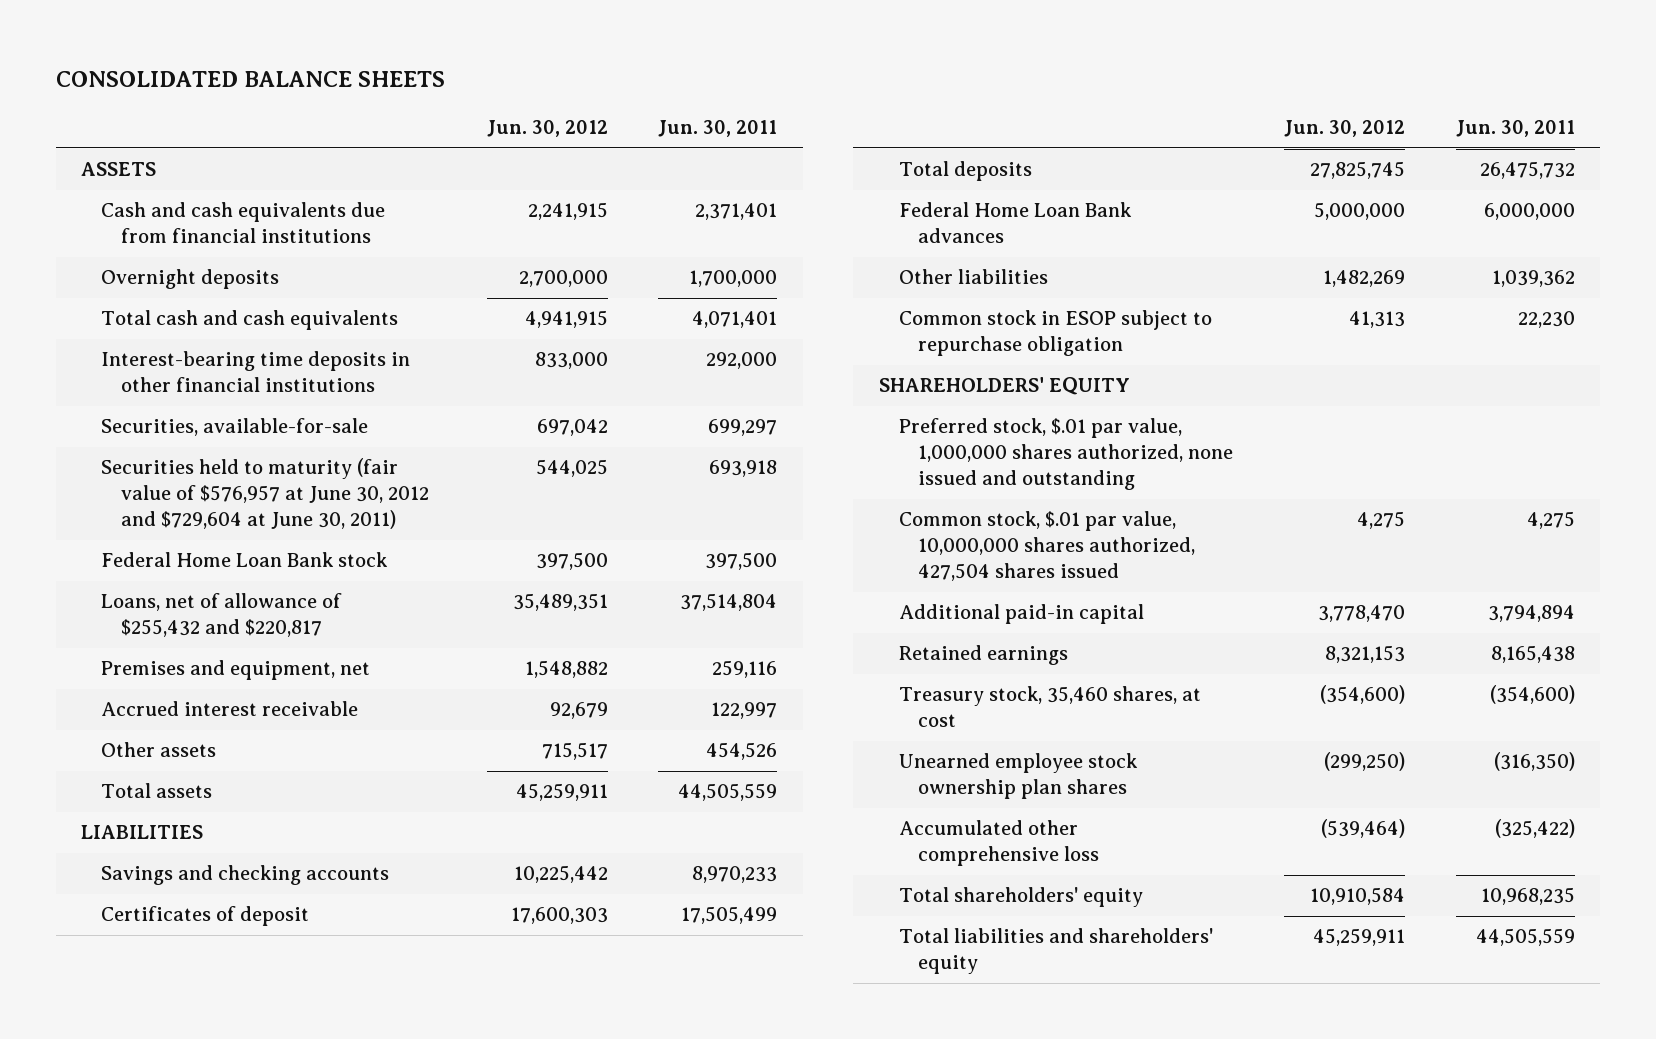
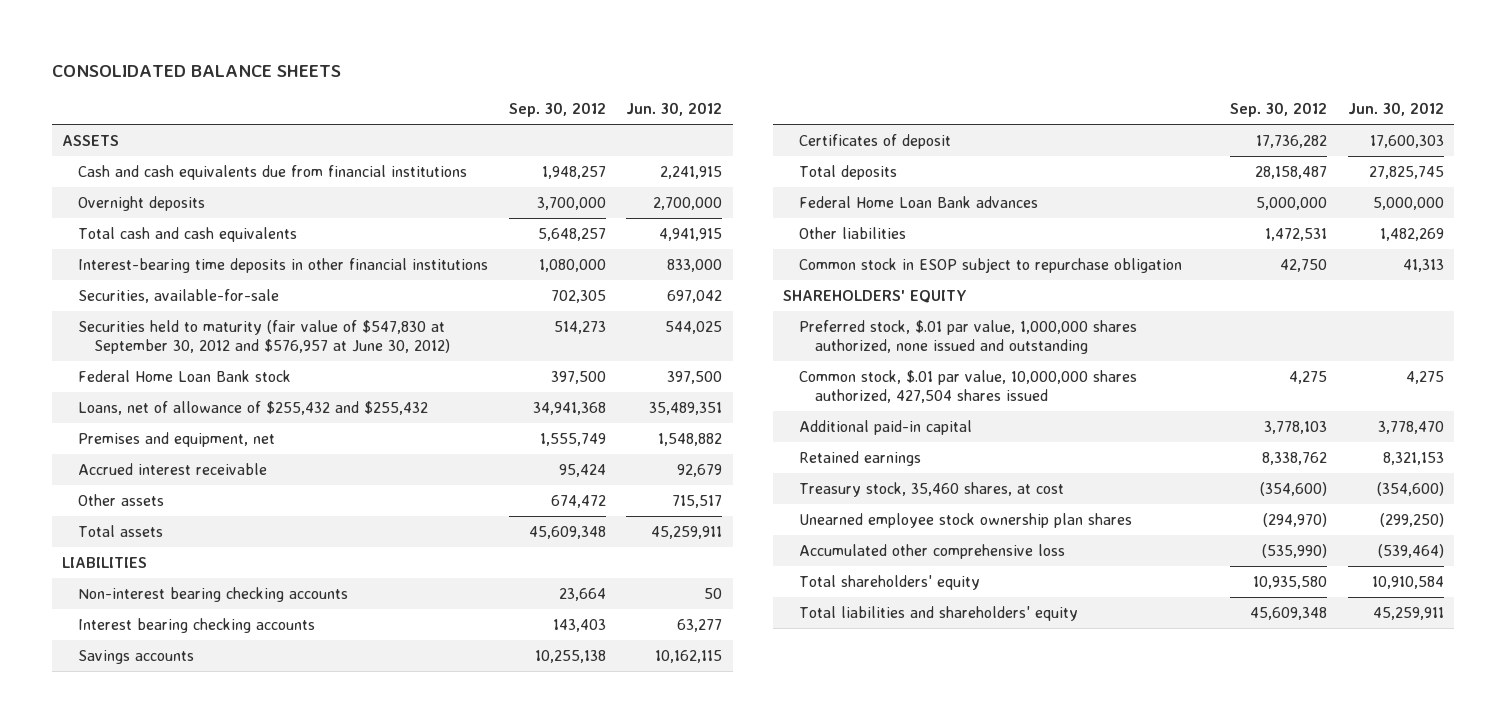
- | Jun. 30, 2012 | Jun. 30, 2011
+ | Sep. 30, 2012 | Jun. 30, 2012
- Securities held to maturity (fair value of $576,957 at June 30, 2012 and $729,604 at June 30, 2011) | 544,025 | 693,918
+ Securities held to maturity (fair value of $547,830 at September 30, 2012 and $576,957 at June 30, 2012) | 514,273 | 544,025
- Loans, net of allowance of $255,432 and $220,817 | 35,489,351 | 37,514,804
+ Loans, net of allowance of $255,432 and $255,432 | 34,941,368 | 35,489,351
- Savings and checking accounts | 10,225,442 | 8,970,233
+ Non-interest bearing checking accounts | 23,664 | 50
+ Interest bearing checking accounts | 143,403 | 63,277
+ Savings accounts | 10,255,138 | 10,162,115

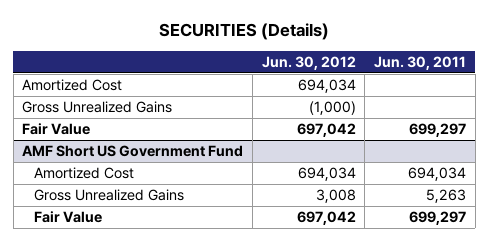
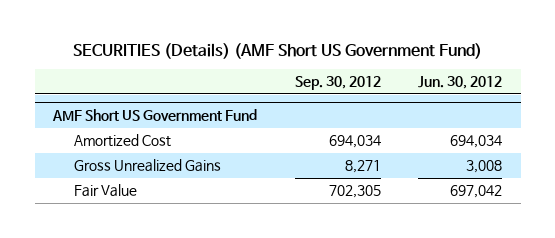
- SECURITIES (Details)
+ SECURITIES (Details) (AMF Short US Government Fund)
- | Jun. 30, 2012 | Jun. 30, 2011
+ | Sep. 30, 2012 | Jun. 30, 2012
- Amortized Cost | 694,034 |
- Gross Unrealized Gains | (1,000) |
- Fair Value | 697,042 | 699,297

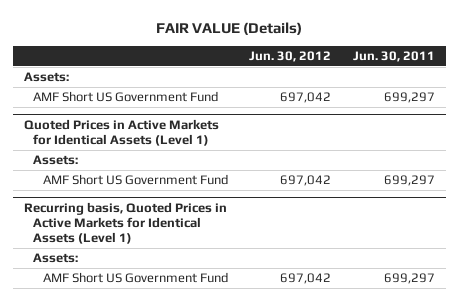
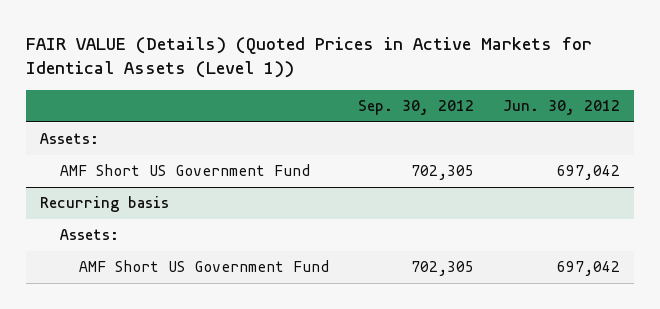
- FAIR VALUE (Details)
+ FAIR VALUE (Details) (Quoted Prices in Active Markets for Identical Assets (Level 1))
- | Jun. 30, 2012 | Jun. 30, 2011
+ | Sep. 30, 2012 | Jun. 30, 2012
- Quoted Prices in Active Markets for Identical Assets (Level 1)
- Assets:
- AMF Short US Government Fund | 697,042 | 699,297
- Recurring basis, Quoted Prices in Active Markets for Identical Assets (Level 1)
+ Recurring basis

